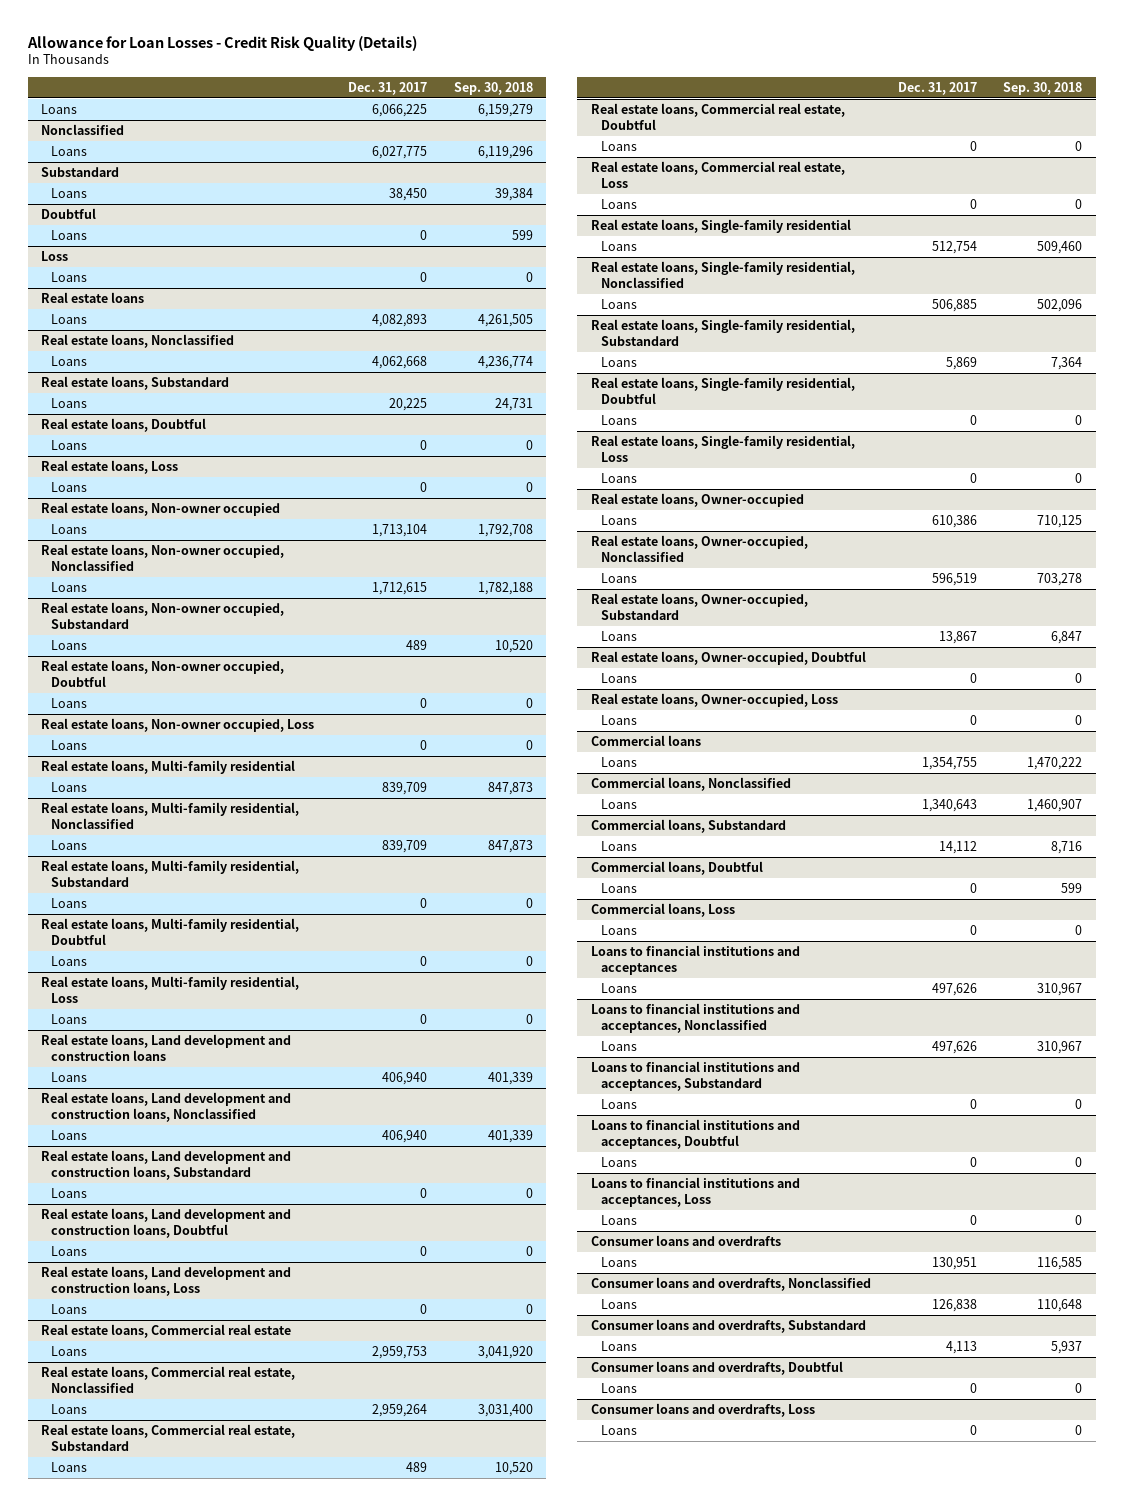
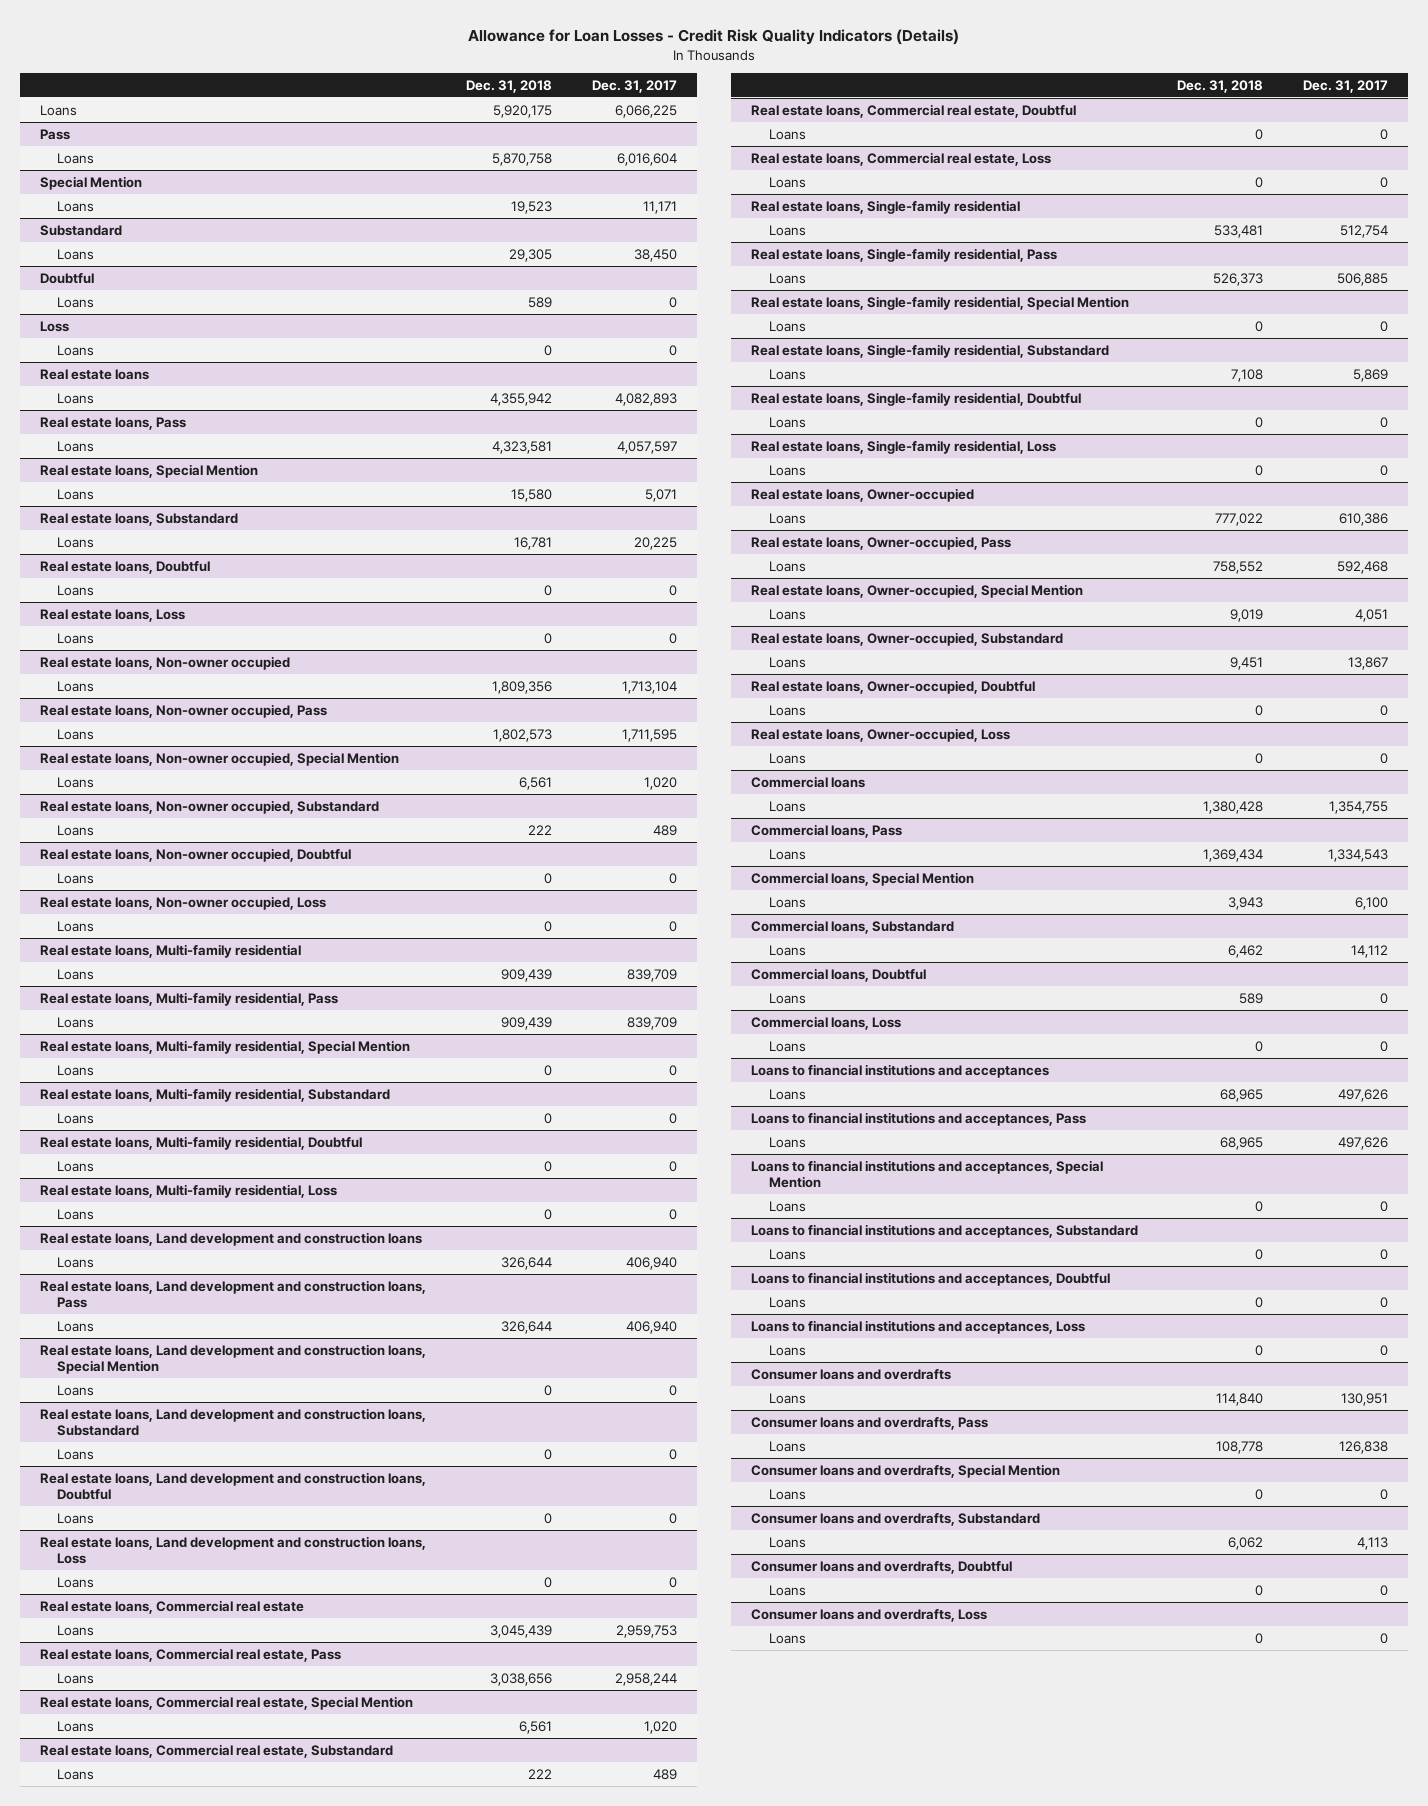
- Allowance for Loan Losses - Credit Risk Quality (Details)
+ Allowance for Loan Losses - Credit Risk Quality Indicators (Details)
- | Dec. 31, 2017 | Sep. 30, 2018
+ | Dec. 31, 2018 | Dec. 31, 2017
- Nonclassified
- Loans | 6,027,775 | 6,119,296
+ Pass
+ Loans | 5,870,758 | 6,016,604
+ Special Mention
+ Loans | 19,523 | 11,171
- Real estate loans, Nonclassified
- Loans | 4,062,668 | 4,236,774
+ Real estate loans, Pass
+ Loans | 4,323,581 | 4,057,597
+ Real estate loans, Special Mention
+ Loans | 15,580 | 5,071
- Real estate loans, Non-owner occupied, Nonclassified
- Loans | 1,712,615 | 1,782,188
+ Real estate loans, Non-owner occupied, Pass
+ Loans | 1,802,573 | 1,711,595
+ Real estate loans, Non-owner occupied, Special Mention
+ Loans | 6,561 | 1,020
- Real estate loans, Multi-family residential, Nonclassified
+ Real estate loans, Multi-family residential, Pass
+ Real estate loans, Multi-family residential, Special Mention
+ Loans | 0 | 0
- Real estate loans, Land development and construction loans, Nonclassified
+ Real estate loans, Land development and construction loans, Pass
+ Real estate loans, Land development and construction loans, Special Mention
+ Loans | 0 | 0
- Real estate loans, Commercial real estate, Nonclassified
- Loans | 2,959,264 | 3,031,400
+ Real estate loans, Commercial real estate, Pass
+ Loans | 3,038,656 | 2,958,244
+ Real estate loans, Commercial real estate, Special Mention
+ Loans | 6,561 | 1,020
- Real estate loans, Single-family residential, Nonclassified
+ Real estate loans, Single-family residential, Pass
+ Real estate loans, Single-family residential, Special Mention
+ Loans | 0 | 0
- Real estate loans, Owner-occupied, Nonclassified
- Loans | 596,519 | 703,278
+ Real estate loans, Owner-occupied, Pass
+ Loans | 758,552 | 592,468
+ Real estate loans, Owner-occupied, Special Mention
+ Loans | 9,019 | 4,051
- Commercial loans, Nonclassified
- Loans | 1,340,643 | 1,460,907
+ Commercial loans, Pass
+ Loans | 1,369,434 | 1,334,543
+ Commercial loans, Special Mention
+ Loans | 3,943 | 6,100
- Loans to financial institutions and acceptances, Nonclassified
+ Loans to financial institutions and acceptances, Pass
+ Loans to financial institutions and acceptances, Special Mention
+ Loans | 0 | 0
- Consumer loans and overdrafts, Nonclassified
+ Consumer loans and overdrafts, Pass
+ Consumer loans and overdrafts, Special Mention
+ Loans | 0 | 0

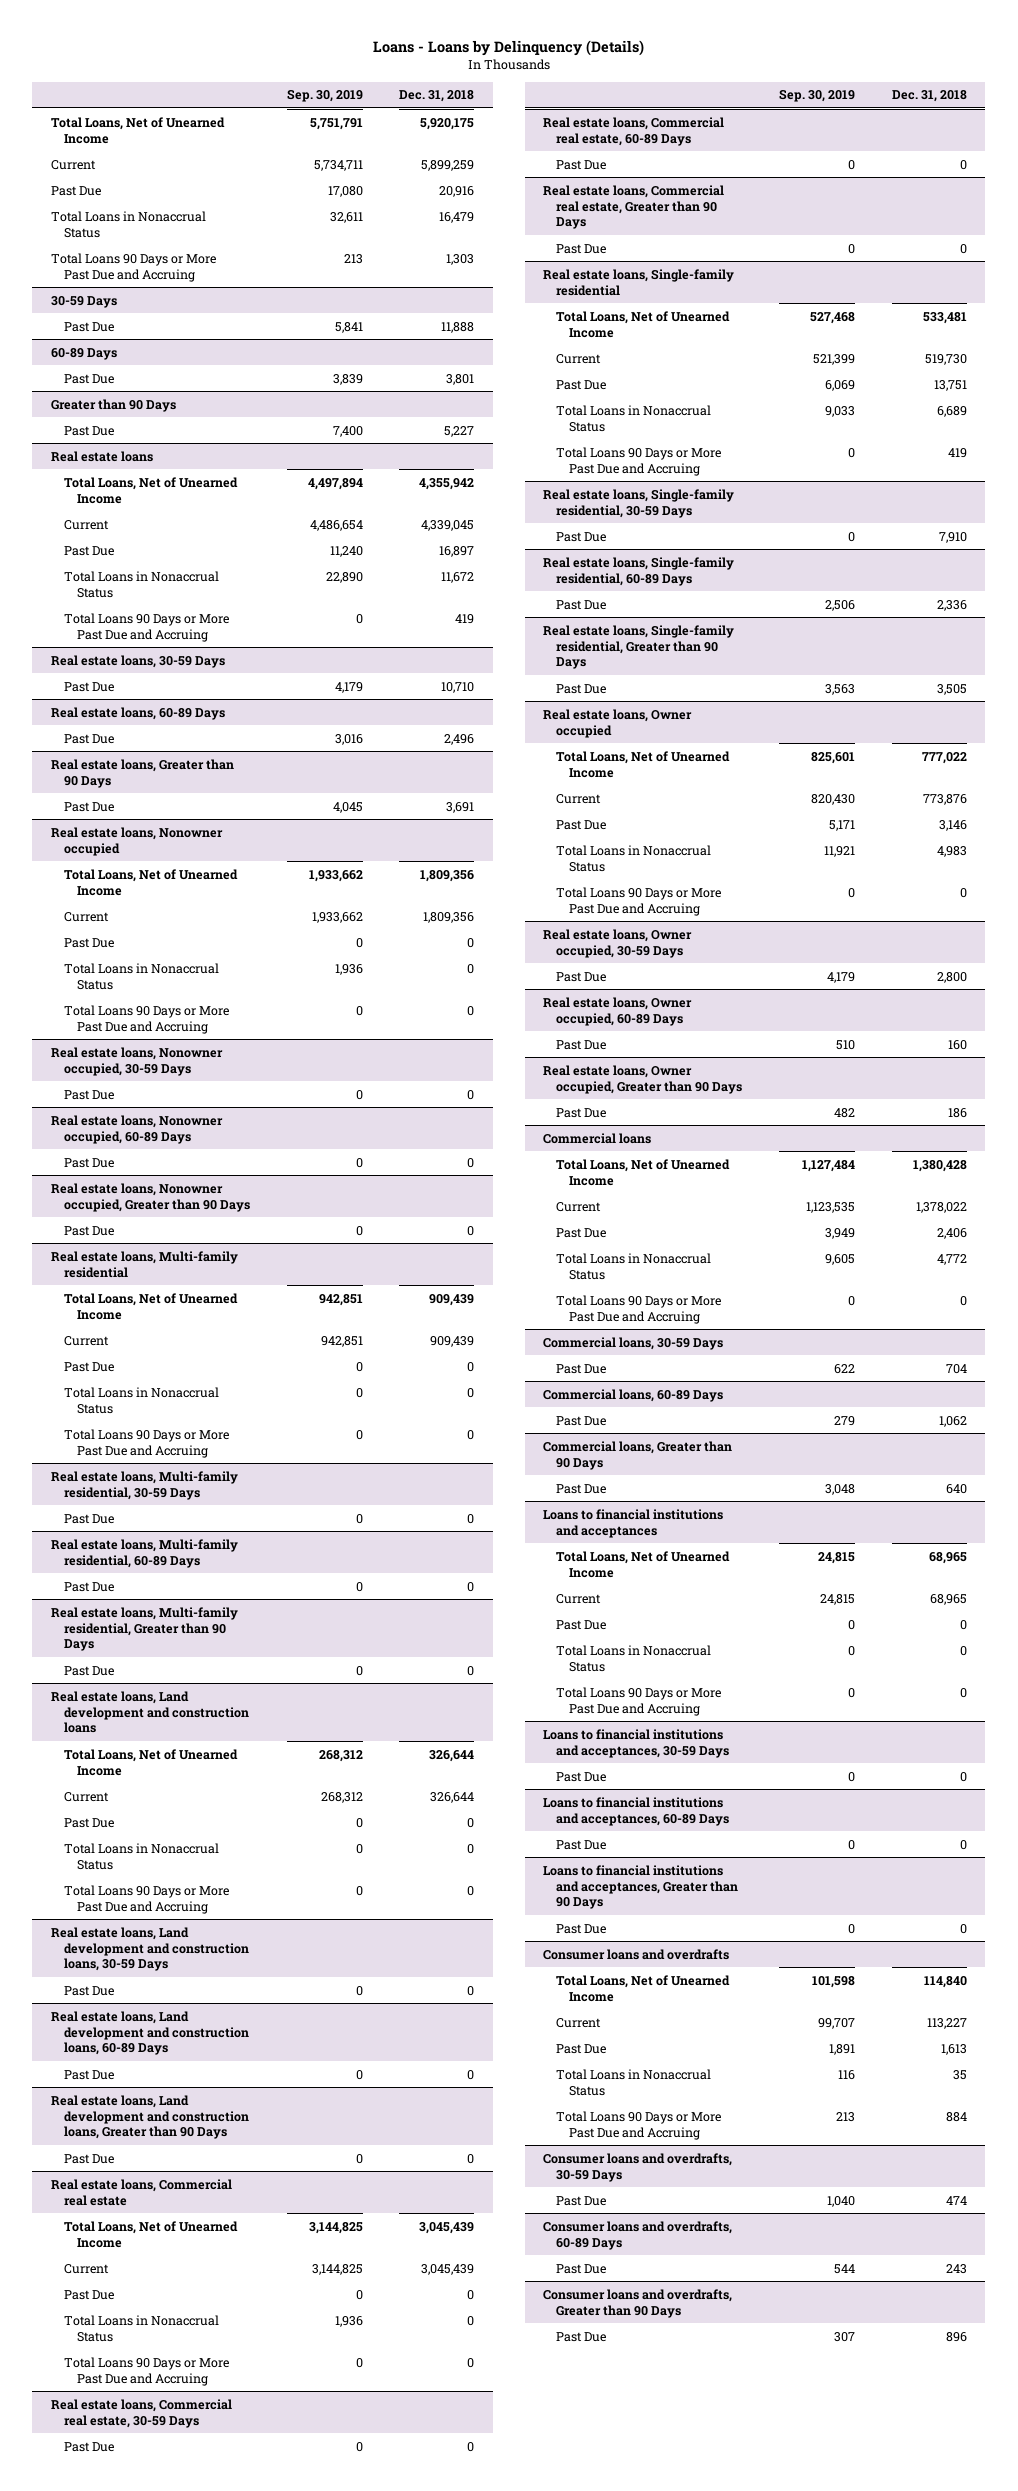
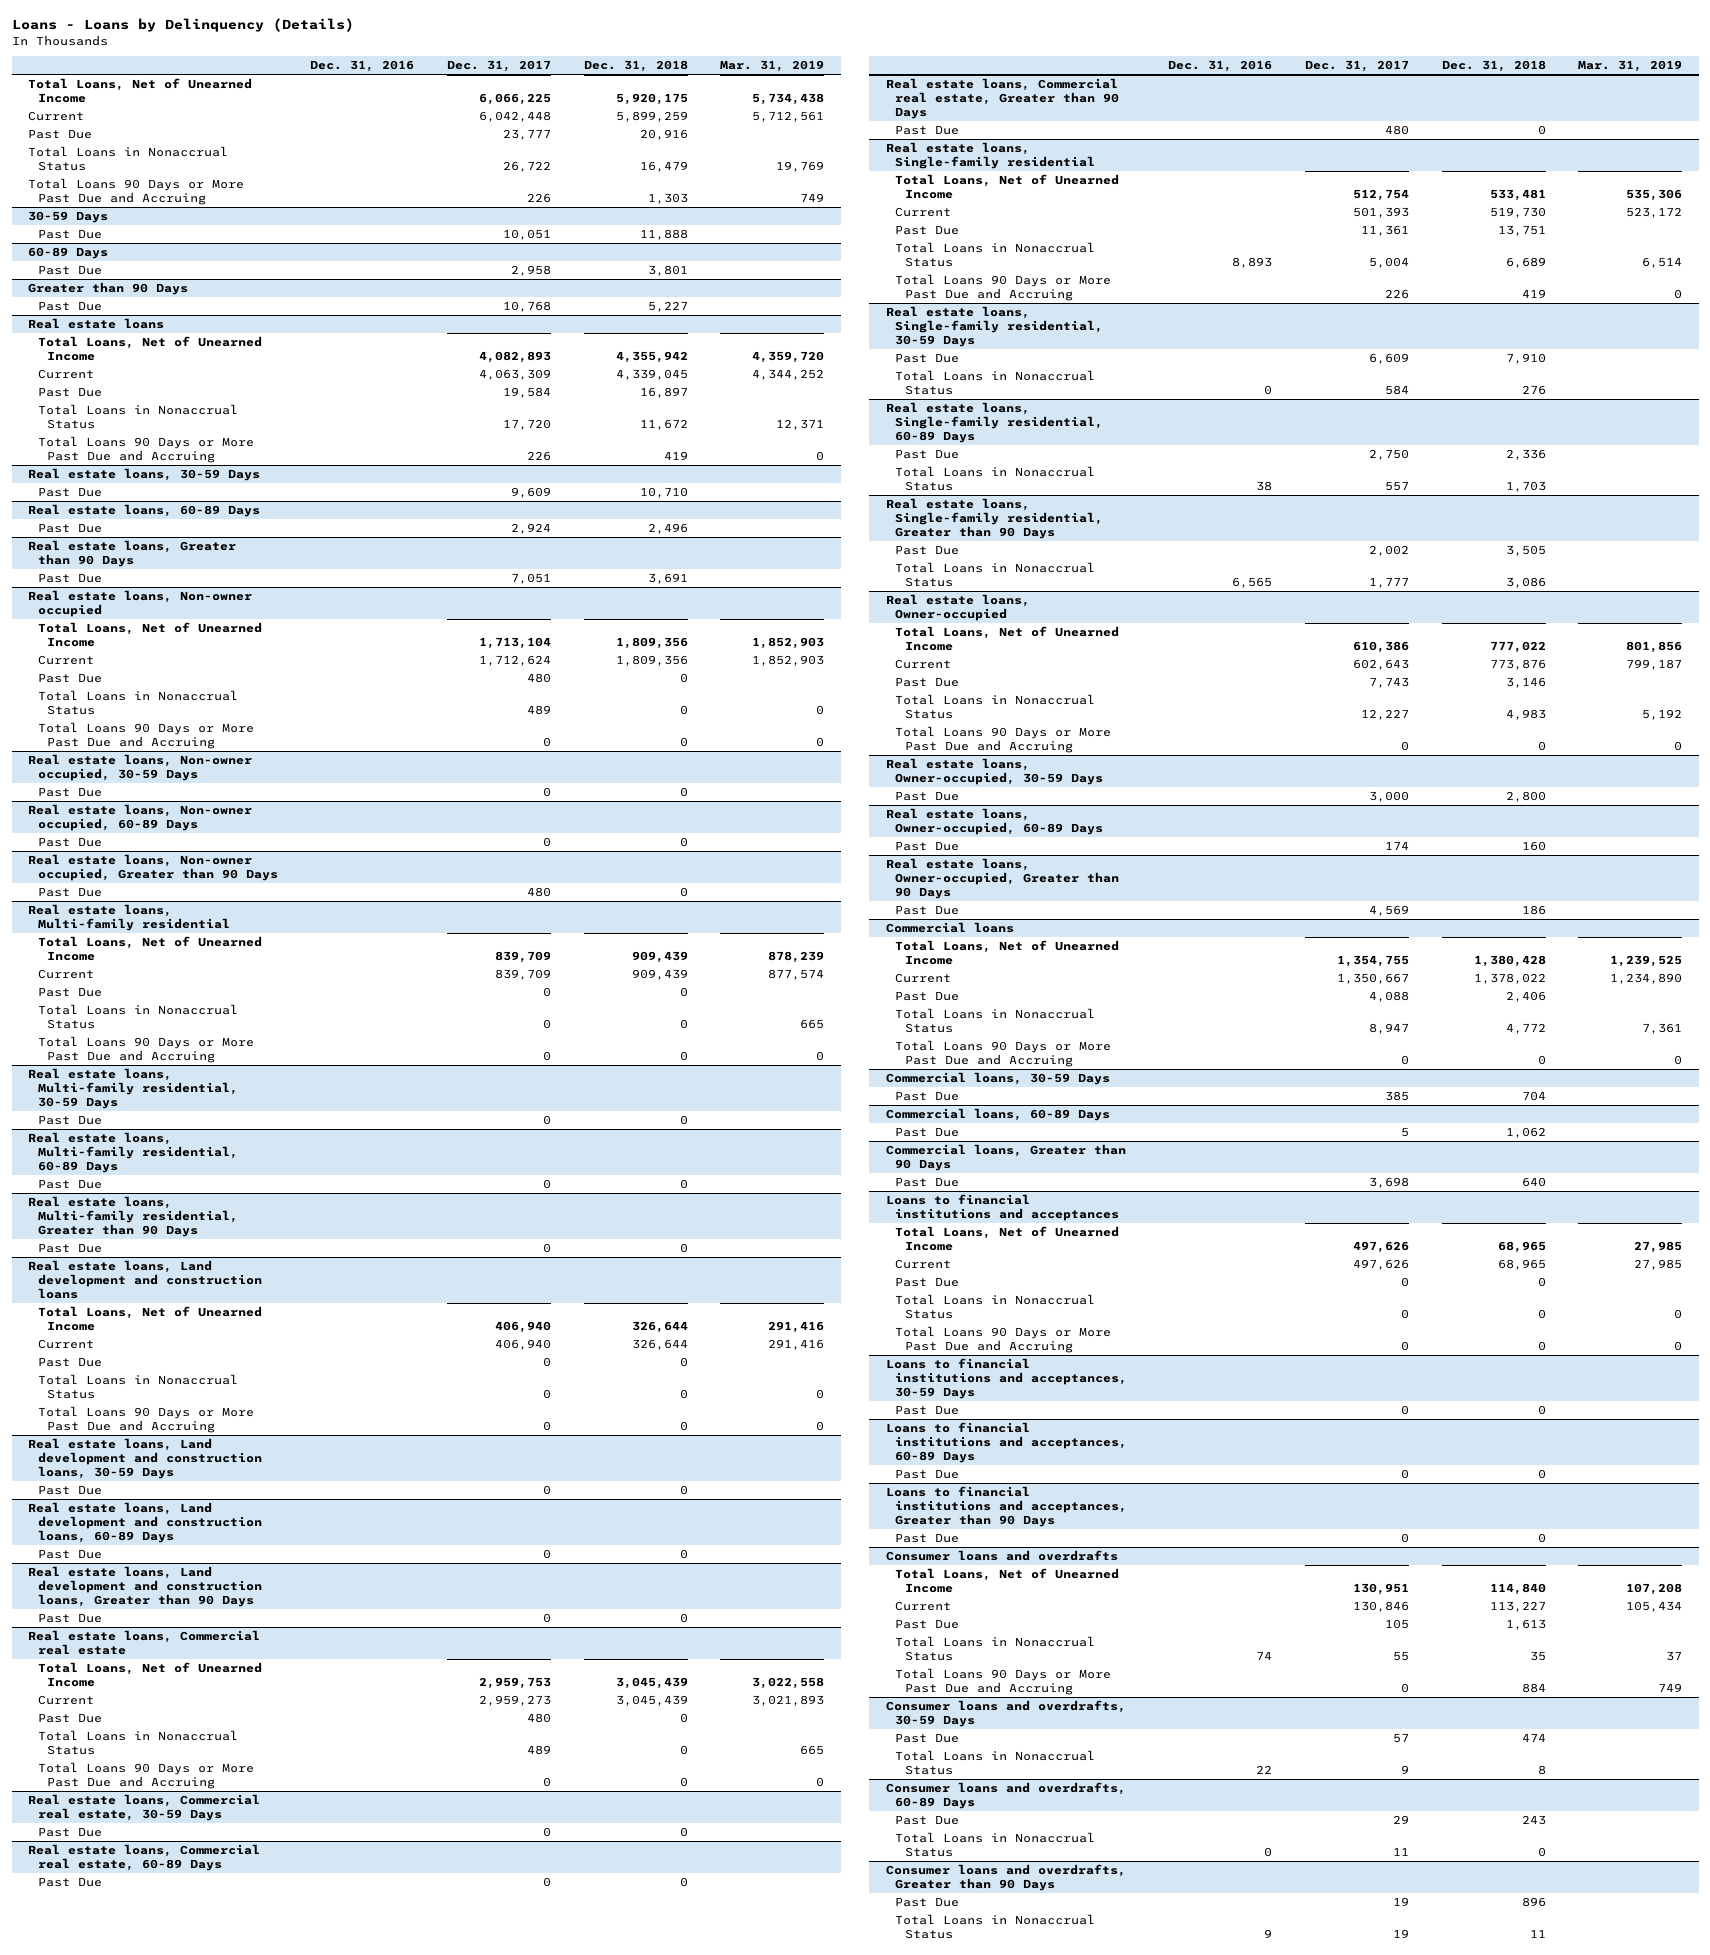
- | Sep. 30, 2019 | Dec. 31, 2018
+ | Dec. 31, 2016 | Dec. 31, 2017 | Dec. 31, 2018 | Mar. 31, 2019
- Real estate loans, Nonowner occupied
+ Real estate loans, Non-owner occupied
- Real estate loans, Nonowner occupied, 30-59 Days
+ Real estate loans, Non-owner occupied, 30-59 Days
- Real estate loans, Nonowner occupied, 60-89 Days
+ Real estate loans, Non-owner occupied, 60-89 Days
- Real estate loans, Nonowner occupied, Greater than 90 Days
+ Real estate loans, Non-owner occupied, Greater than 90 Days
@ Real estate loans, Single-family residential, 30-59 Days
+ Total Loans in Nonaccrual Status | 0 | 584 | 276 |
@ Real estate loans, Single-family residential, 60-89 Days
+ Total Loans in Nonaccrual Status | 38 | 557 | 1,703 |
- Real estate loans, Owner occupied
@ Real estate loans, Single-family residential, Greater than 90 Days
+ Total Loans in Nonaccrual Status | 6,565 | 1,777 | 3,086 |
+ Real estate loans, Owner-occupied
- Real estate loans, Owner occupied, 30-59 Days
+ Real estate loans, Owner-occupied, 30-59 Days
- Real estate loans, Owner occupied, 60-89 Days
+ Real estate loans, Owner-occupied, 60-89 Days
- Real estate loans, Owner occupied, Greater than 90 Days
+ Real estate loans, Owner-occupied, Greater than 90 Days
@ Consumer loans and overdrafts, 30-59 Days
+ Total Loans in Nonaccrual Status | 22 | 9 | 8 |
@ Consumer loans and overdrafts, 60-89 Days
+ Total Loans in Nonaccrual Status | 0 | 11 | 0 |
@ Consumer loans and overdrafts, Greater than 90 Days
+ Total Loans in Nonaccrual Status | 9 | 19 | 11 |

